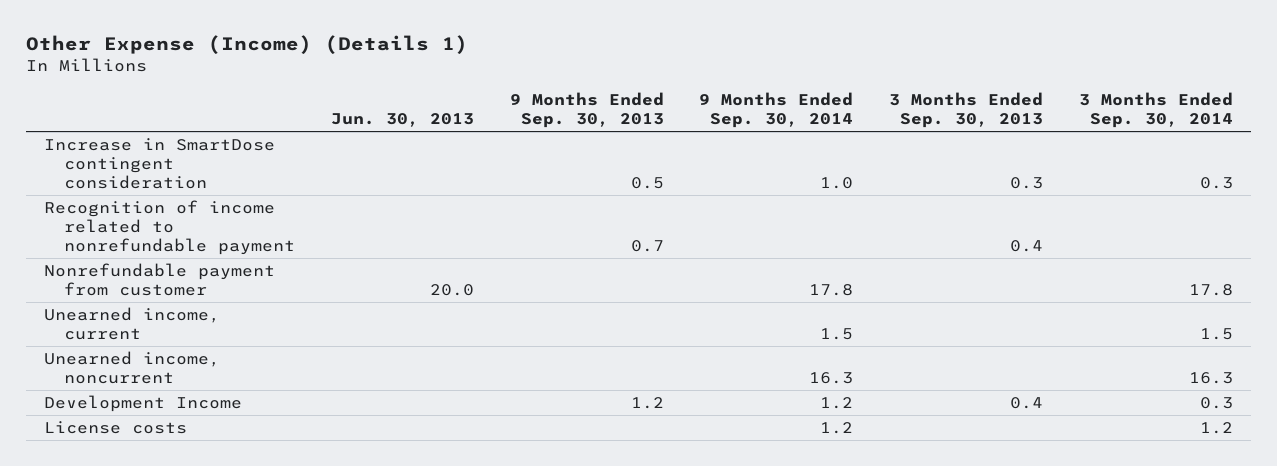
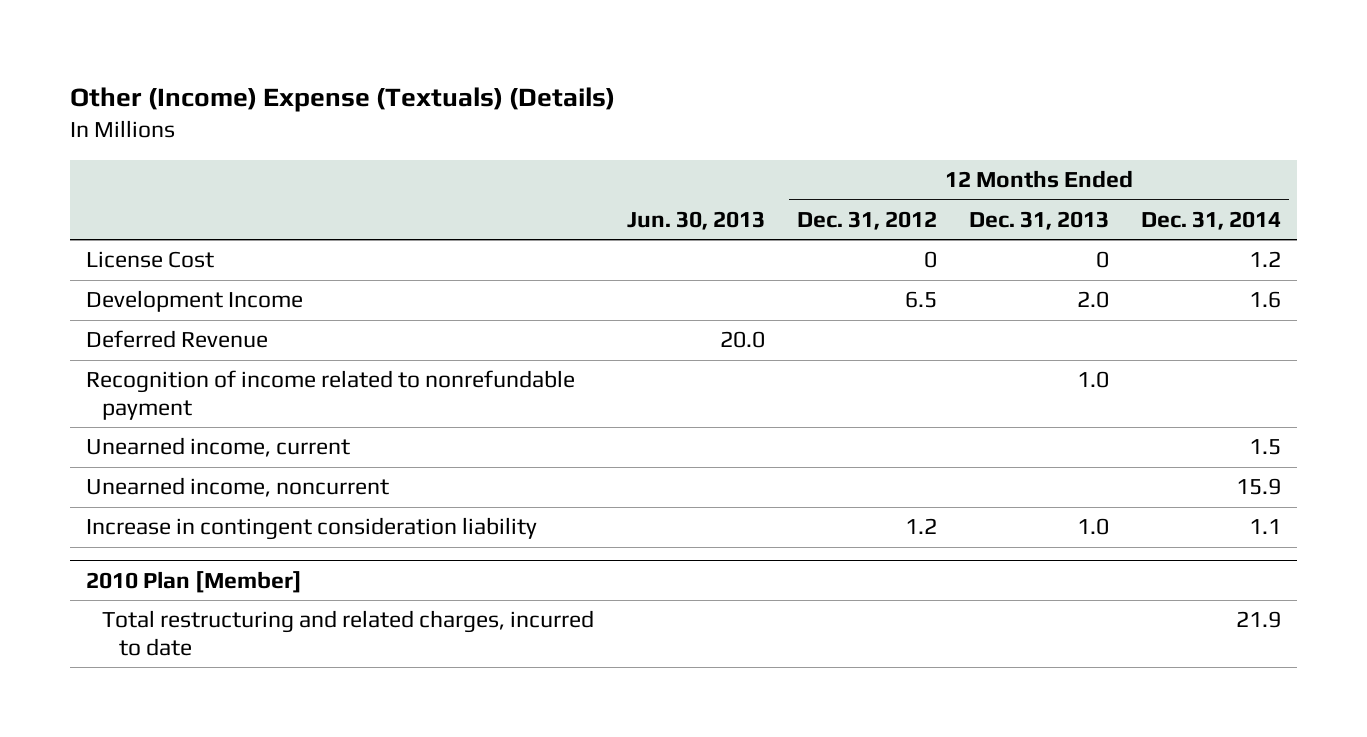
- Other Expense (Income) (Details 1)
+ Other (Income) Expense (Textuals) (Details)
- | Jun. 30, 2013 | 9 Months Ended Sep. 30, 2013 | 9 Months Ended Sep. 30, 2014 | 3 Months Ended Sep. 30, 2013 | 3 Months Ended Sep. 30, 2014
+ | Jun. 30, 2013 | 12 Months Ended Dec. 31, 2012 | 12 Months Ended Dec. 31, 2013 | 12 Months Ended Dec. 31, 2014
- Increase in SmartDose contingent consideration | | 0.5 | 1.0 | 0.3 | 0.3
+ License Cost | | 0 | 0 | 1.2
moved up: Development Income | | 6.5 | 2.0 | 1.6
+ Deferred Revenue | 20.0 | | |
- Nonrefundable payment from customer | 20.0 | | 17.8 | | 17.8
- License costs | | | 1.2 | | 1.2
+ Increase in contingent consideration liability | | 1.2 | 1.0 | 1.1
+ 2010 Plan [Member]
+ Total restructuring and related charges, incurred to date | | | | 21.9

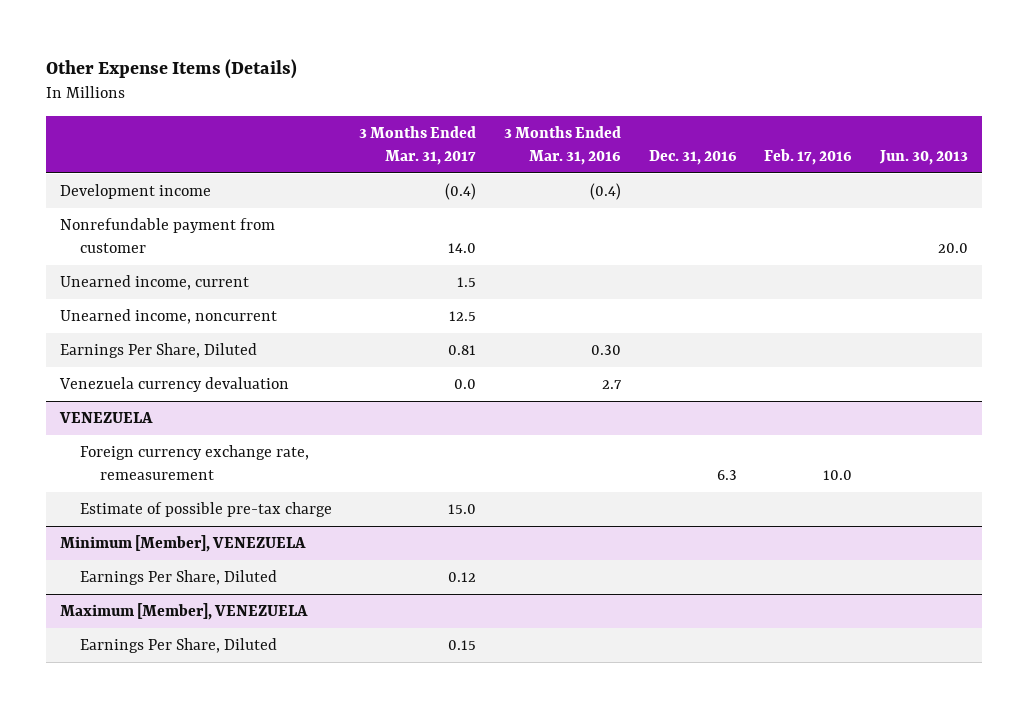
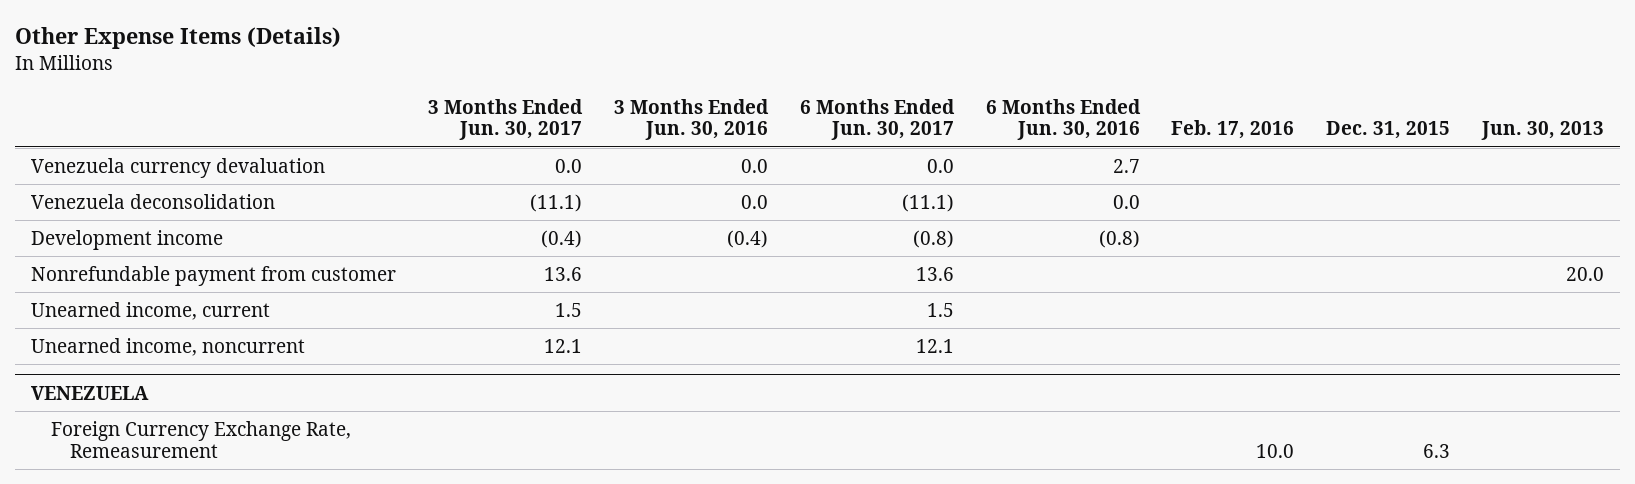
- | 3 Months Ended Mar. 31, 2017 | 3 Months Ended Mar. 31, 2016 | Dec. 31, 2016 | Feb. 17, 2016 | Jun. 30, 2013
+ | 3 Months Ended Jun. 30, 2017 | 3 Months Ended Jun. 30, 2016 | 6 Months Ended Jun. 30, 2017 | 6 Months Ended Jun. 30, 2016 | Feb. 17, 2016 | Dec. 31, 2015 | Jun. 30, 2013
moved up: Venezuela currency devaluation | 0.0 | 0.0 | 0.0 | 2.7 | | |
+ Venezuela deconsolidation | (11.1) | 0.0 | (11.1) | 0.0 | | |
- Earnings Per Share, Diluted | 0.81 | 0.30 | | |
@ VENEZUELA
- Foreign currency exchange rate, remeasurement | | | 6.3 | 10.0 |
- Estimate of possible pre-tax charge | 15.0 | | | |
- Minimum [Member], VENEZUELA
- Earnings Per Share, Diluted | 0.12 | | | |
- Maximum [Member], VENEZUELA
- Earnings Per Share, Diluted | 0.15 | | | |
@ VENEZUELA
+ Foreign Currency Exchange Rate, Remeasurement | | | | | 10.0 | 6.3 |

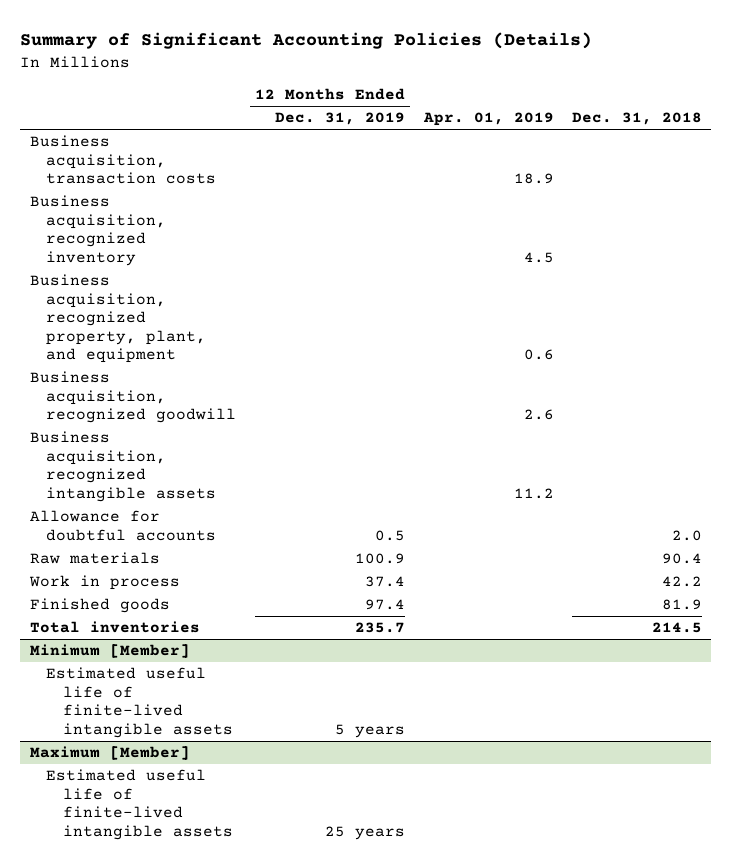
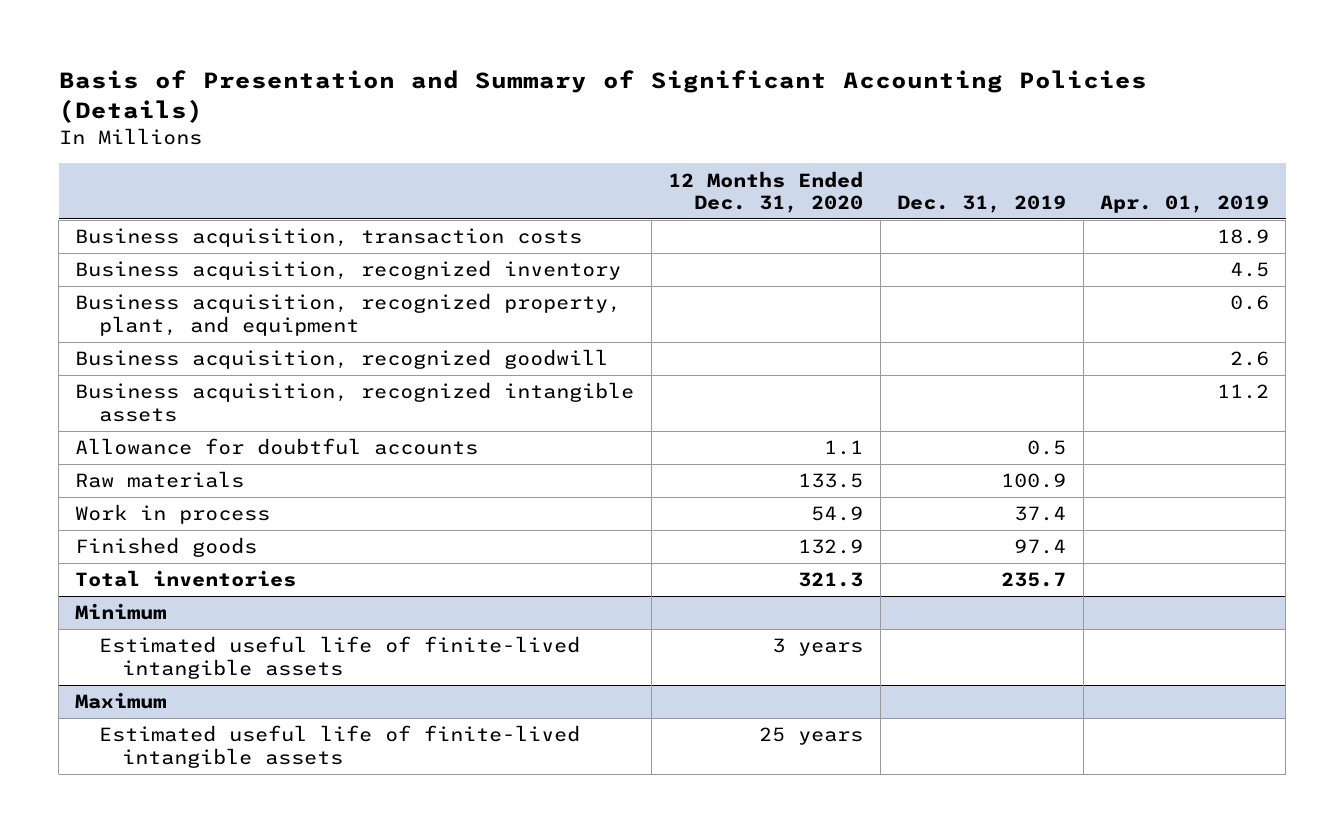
- Summary of Significant Accounting Policies (Details)
+ Basis of Presentation and Summary of Significant Accounting Policies (Details)
- | 12 Months Ended Dec. 31, 2019 | Apr. 01, 2019 | Dec. 31, 2018
+ | 12 Months Ended Dec. 31, 2020 | Dec. 31, 2019 | Apr. 01, 2019
- Minimum [Member]
+ Minimum
- Maximum [Member]
+ Maximum

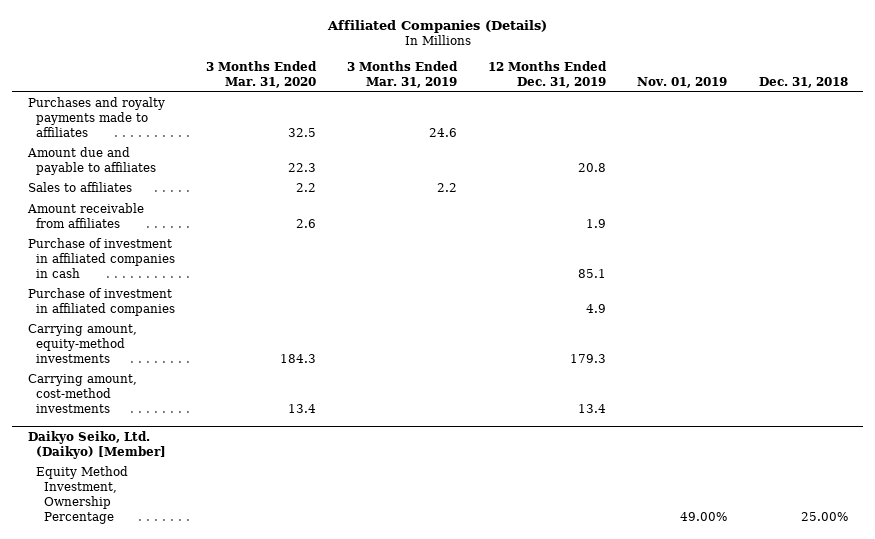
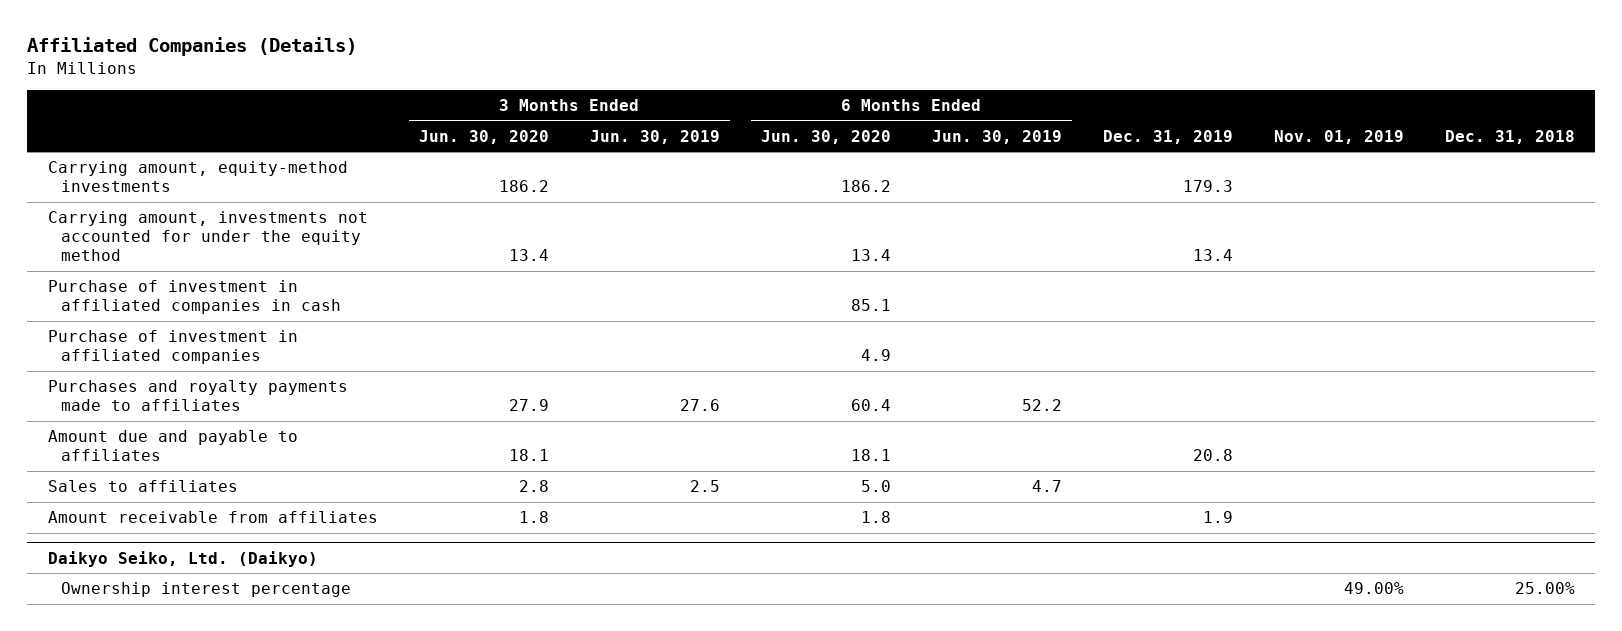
- | 3 Months Ended Mar. 31, 2020 | 3 Months Ended Mar. 31, 2019 | 12 Months Ended Dec. 31, 2019 | Nov. 01, 2019 | Dec. 31, 2018
+ | 3 Months Ended Jun. 30, 2020 | 3 Months Ended Jun. 30, 2019 | 6 Months Ended Jun. 30, 2020 | 6 Months Ended Jun. 30, 2019 | Dec. 31, 2019 | Nov. 01, 2019 | Dec. 31, 2018
moved up: Carrying amount, equity-method investments | 186.2 | | 186.2 | | 179.3 | |
+ Carrying amount, investments not accounted for under the equity method | 13.4 | | 13.4 | | 13.4 | |
moved up: Purchase of investment in affiliated companies in cash | | | 85.1 | | | |
moved up: Purchase of investment in affiliated companies | | | 4.9 | | | |
- Carrying amount, cost-method investments | 13.4 | | 13.4 | |
- Daikyo Seiko, Ltd. (Daikyo) [Member]
- Equity Method Investment, Ownership Percentage | | | | 49.00% | 25.00%
+ Daikyo Seiko, Ltd. (Daikyo)
+ Ownership interest percentage | | | | | | 49.00% | 25.00%

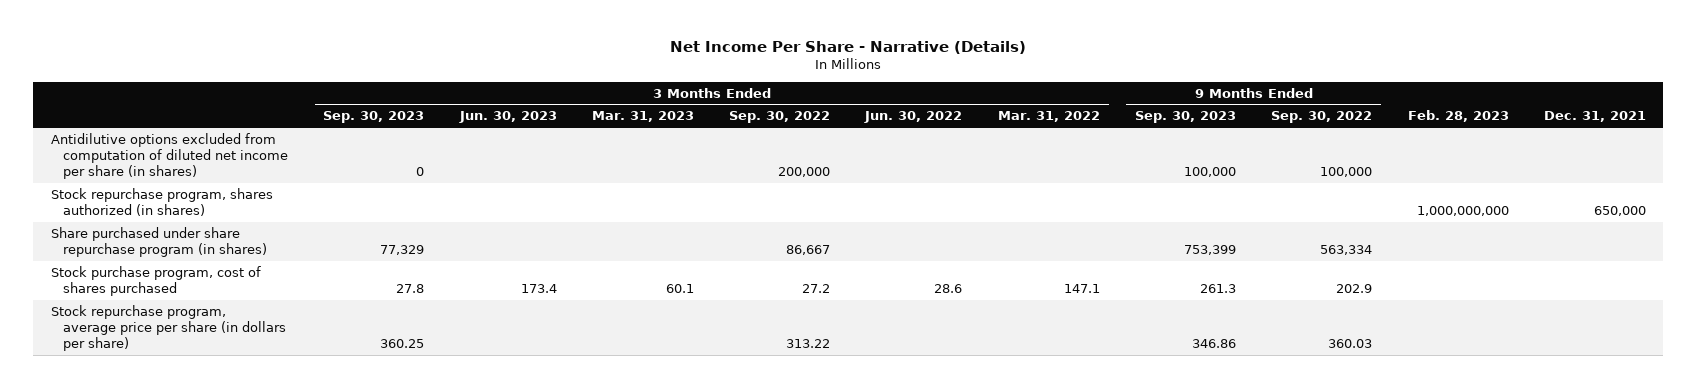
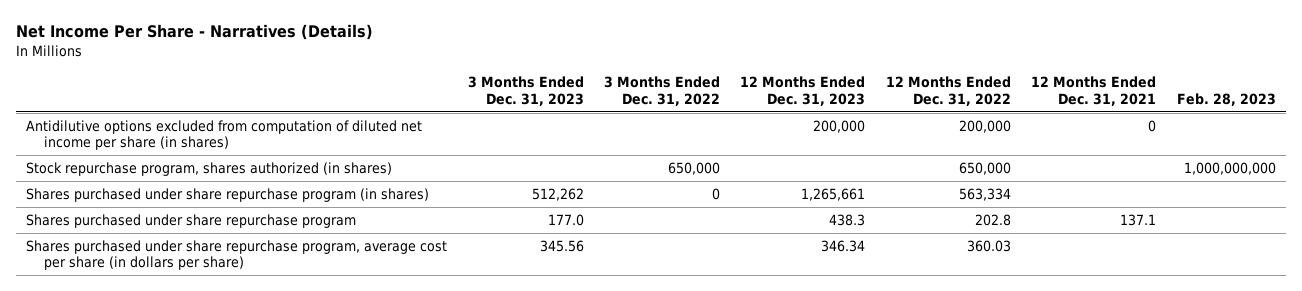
- Net Income Per Share - Narrative (Details)
+ Net Income Per Share - Narratives (Details)
- | 3 Months Ended Sep. 30, 2023 | 3 Months Ended Jun. 30, 2023 | 3 Months Ended Mar. 31, 2023 | 3 Months Ended Sep. 30, 2022 | 3 Months Ended Jun. 30, 2022 | 3 Months Ended Mar. 31, 2022 | 9 Months Ended Sep. 30, 2023 | 9 Months Ended Sep. 30, 2022 | Feb. 28, 2023 | Dec. 31, 2021
+ | 3 Months Ended Dec. 31, 2023 | 3 Months Ended Dec. 31, 2022 | 12 Months Ended Dec. 31, 2023 | 12 Months Ended Dec. 31, 2022 | 12 Months Ended Dec. 31, 2021 | Feb. 28, 2023
- Share purchased under share repurchase program (in shares) | 77,329 | | | 86,667 | | | 753,399 | 563,334 | |
- Stock purchase program, cost of shares purchased | 27.8 | 173.4 | 60.1 | 27.2 | 28.6 | 147.1 | 261.3 | 202.9 | |
- Stock repurchase program, average price per share (in dollars per share) | 360.25 | | | 313.22 | | | 346.86 | 360.03 | |
+ Shares purchased under share repurchase program (in shares) | 512,262 | 0 | 1,265,661 | 563,334 | |
+ Shares purchased under share repurchase program | 177.0 | | 438.3 | 202.8 | 137.1 |
+ Shares purchased under share repurchase program, average cost per share (in dollars per share) | 345.56 | | 346.34 | 360.03 | |

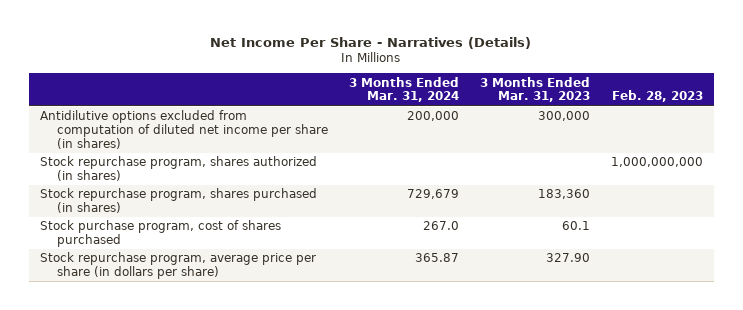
- | 3 Months Ended Dec. 31, 2023 | 3 Months Ended Dec. 31, 2022 | 12 Months Ended Dec. 31, 2023 | 12 Months Ended Dec. 31, 2022 | 12 Months Ended Dec. 31, 2021 | Feb. 28, 2023
+ | 3 Months Ended Mar. 31, 2024 | 3 Months Ended Mar. 31, 2023 | Feb. 28, 2023
- Shares purchased under share repurchase program (in shares) | 512,262 | 0 | 1,265,661 | 563,334 | |
- Shares purchased under share repurchase program | 177.0 | | 438.3 | 202.8 | 137.1 |
- Shares purchased under share repurchase program, average cost per share (in dollars per share) | 345.56 | | 346.34 | 360.03 | |
+ Stock repurchase program, shares purchased (in shares) | 729,679 | 183,360 |
+ Stock purchase program, cost of shares purchased | 267.0 | 60.1 |
+ Stock repurchase program, average price per share (in dollars per share) | 365.87 | 327.90 |

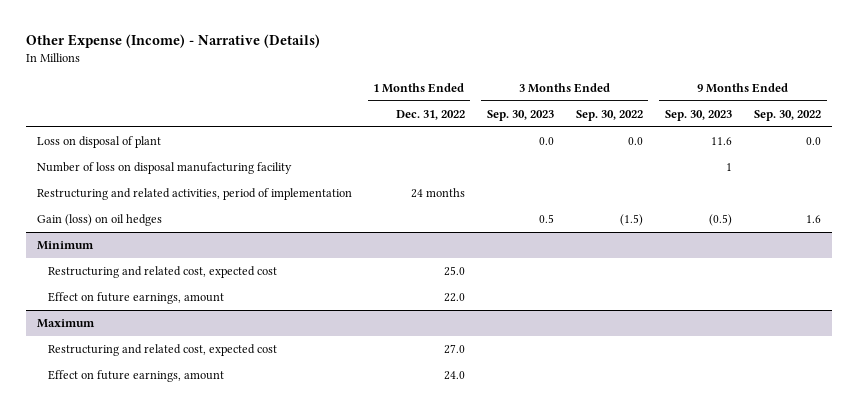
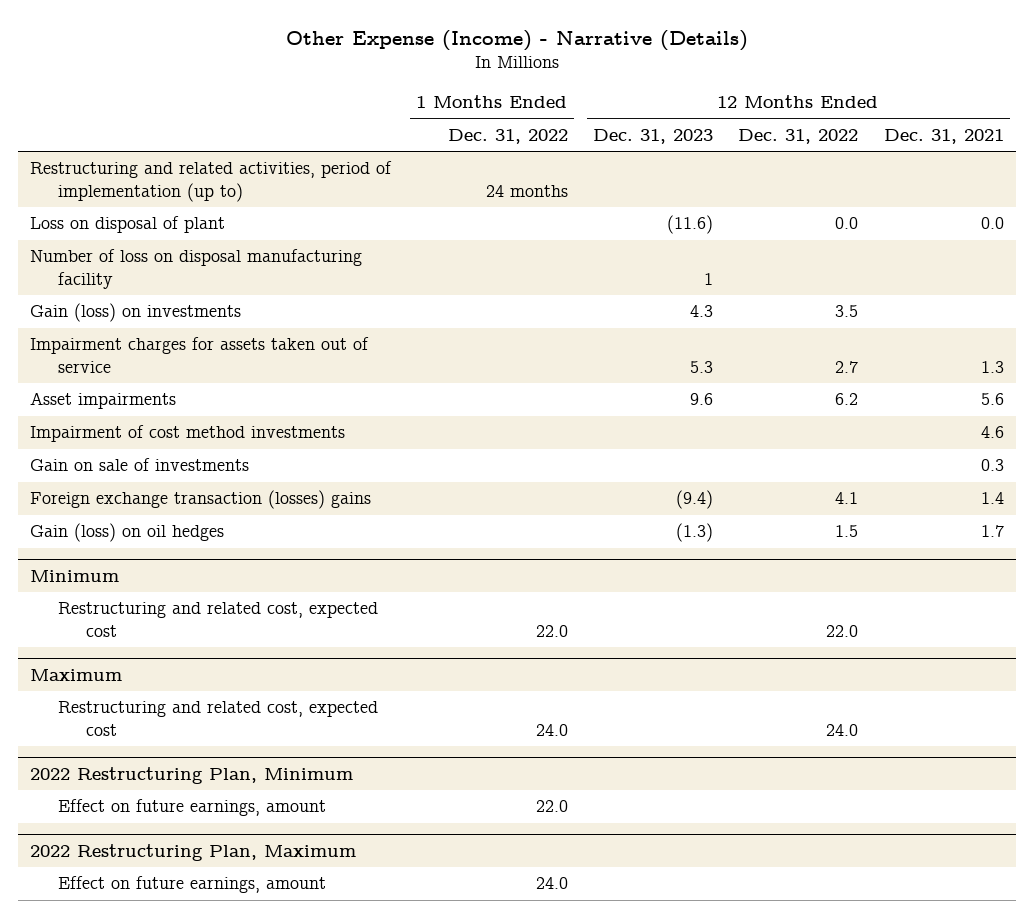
- | 1 Months Ended Dec. 31, 2022 | 3 Months Ended Sep. 30, 2023 | 3 Months Ended Sep. 30, 2022 | 9 Months Ended Sep. 30, 2023 | 9 Months Ended Sep. 30, 2022
+ | 1 Months Ended Dec. 31, 2022 | 12 Months Ended Dec. 31, 2023 | 12 Months Ended Dec. 31, 2022 | 12 Months Ended Dec. 31, 2021
+ Restructuring and related activities, period of implementation (up to) | 24 months | | |
- Restructuring and related activities, period of implementation | 24 months | | | |
+ Gain (loss) on investments | | 4.3 | 3.5 |
+ Impairment charges for assets taken out of service | | 5.3 | 2.7 | 1.3
+ Asset impairments | | 9.6 | 6.2 | 5.6
+ Impairment of cost method investments | | | | 4.6
+ Gain on sale of investments | | | | 0.3
+ Foreign exchange transaction (losses) gains | | (9.4) | 4.1 | 1.4
@ Minimum
- Restructuring and related cost, expected cost | 25.0 | | | |
- Effect on future earnings, amount | 22.0 | | | |
+ Restructuring and related cost, expected cost | 22.0 | | 22.0 |
@ Maximum
- Restructuring and related cost, expected cost | 27.0 | | | |
- Effect on future earnings, amount | 24.0 | | | |
+ Restructuring and related cost, expected cost | 24.0 | | 24.0 |
+ 2022 Restructuring Plan, Minimum
+ Effect on future earnings, amount | 22.0 | | |
+ 2022 Restructuring Plan, Maximum
+ Effect on future earnings, amount | 24.0 | | |

